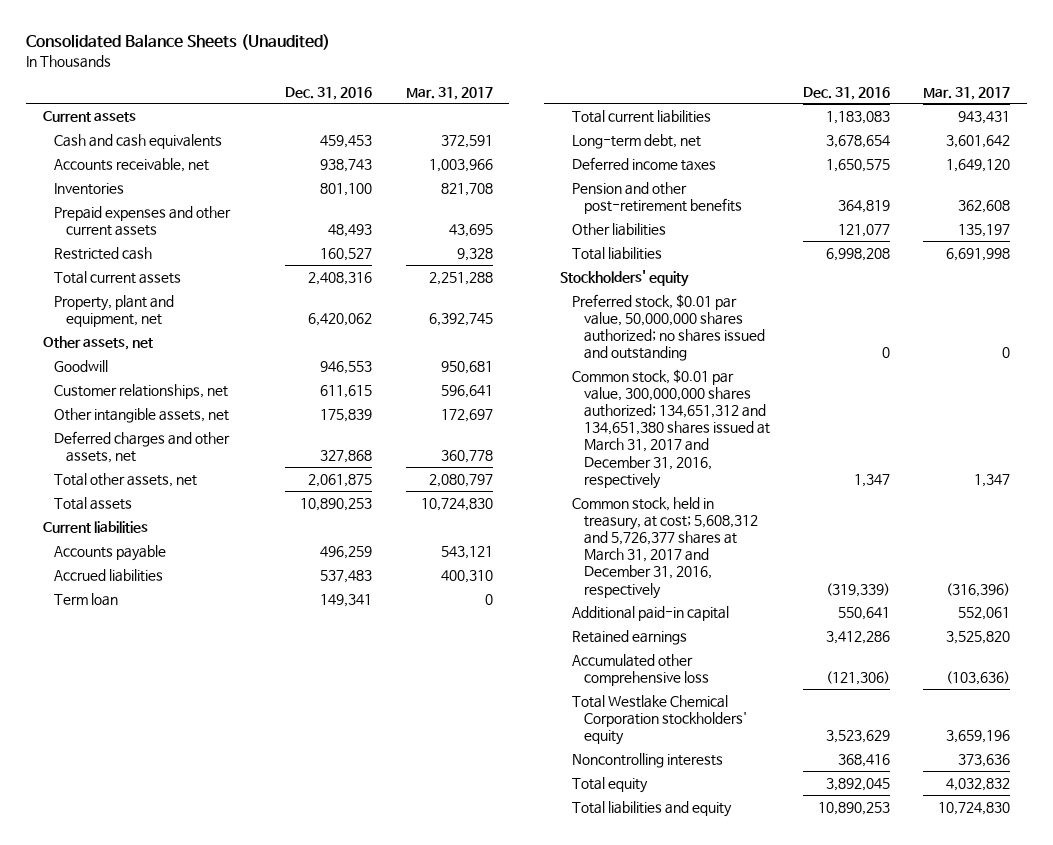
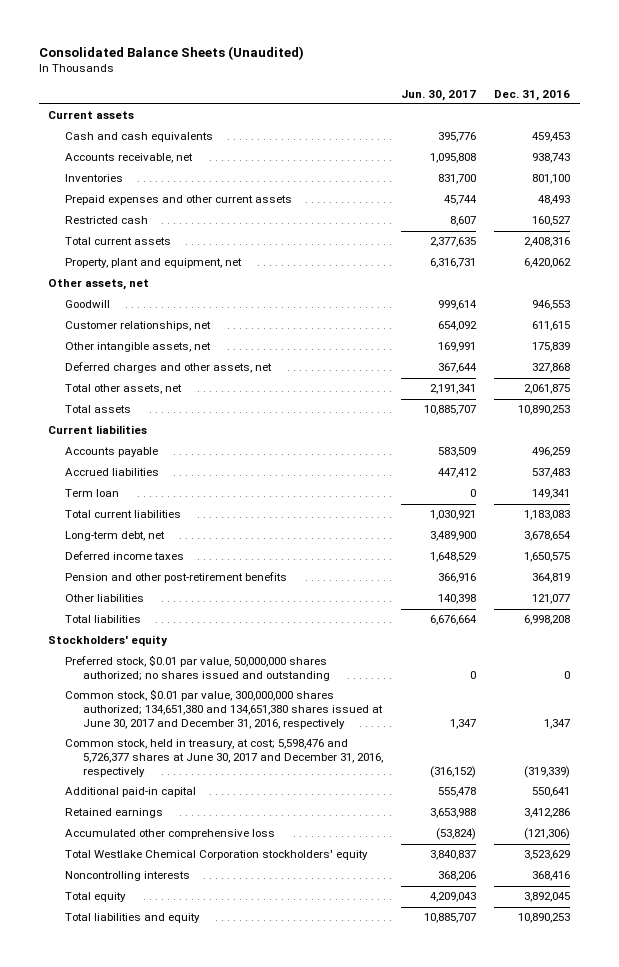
- | Dec. 31, 2016 | Mar. 31, 2017
+ | Jun. 30, 2017 | Dec. 31, 2016
- Common stock, $0.01 par value, 300,000,000 shares authorized; 134,651,312 and 134,651,380 shares issued at March 31, 2017 and December 31, 2016, respectively | 1,347 | 1,347
- Common stock, held in treasury, at cost; 5,608,312 and 5,726,377 shares at March 31, 2017 and December 31, 2016, respectively | (319,339) | (316,396)
+ Common stock, $0.01 par value, 300,000,000 shares authorized; 134,651,380 and 134,651,380 shares issued at June 30, 2017 and December 31, 2016, respectively | 1,347 | 1,347
+ Common stock, held in treasury, at cost; 5,598,476 and 5,726,377 shares at June 30, 2017 and December 31, 2016, respectively | (316,152) | (319,339)

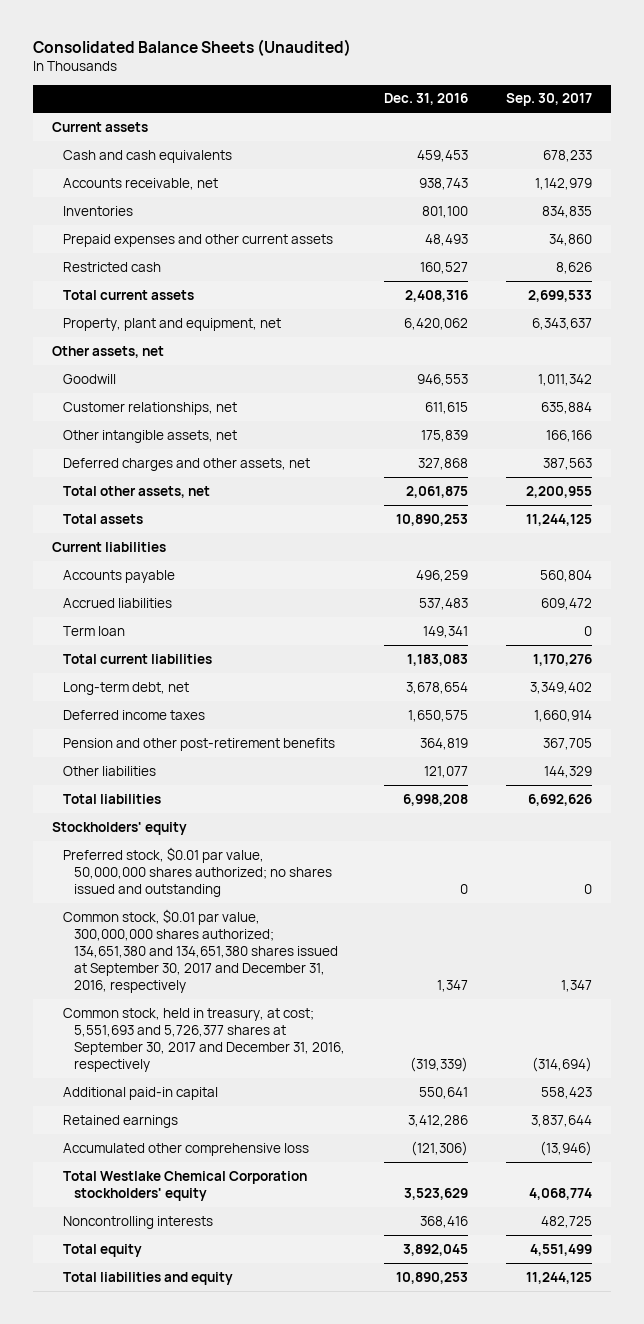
- | Jun. 30, 2017 | Dec. 31, 2016
+ | Dec. 31, 2016 | Sep. 30, 2017
- Common stock, $0.01 par value, 300,000,000 shares authorized; 134,651,380 and 134,651,380 shares issued at June 30, 2017 and December 31, 2016, respectively | 1,347 | 1,347
- Common stock, held in treasury, at cost; 5,598,476 and 5,726,377 shares at June 30, 2017 and December 31, 2016, respectively | (316,152) | (319,339)
+ Common stock, $0.01 par value, 300,000,000 shares authorized; 134,651,380 and 134,651,380 shares issued at September 30, 2017 and December 31, 2016, respectively | 1,347 | 1,347
+ Common stock, held in treasury, at cost; 5,551,693 and 5,726,377 shares at September 30, 2017 and December 31, 2016, respectively | (319,339) | (314,694)

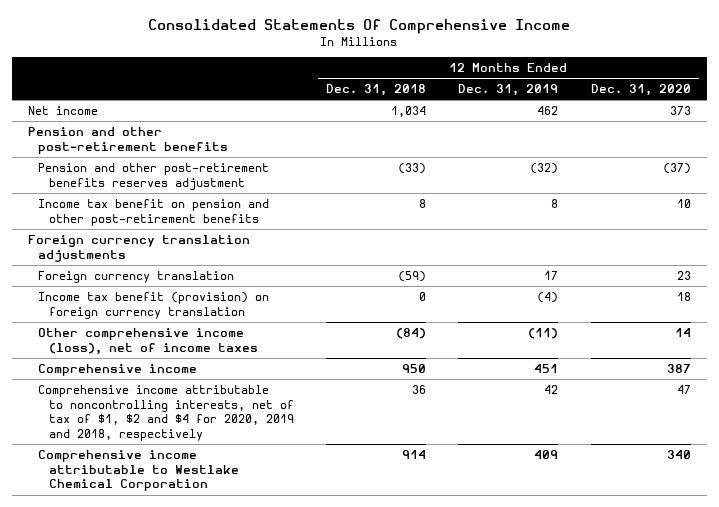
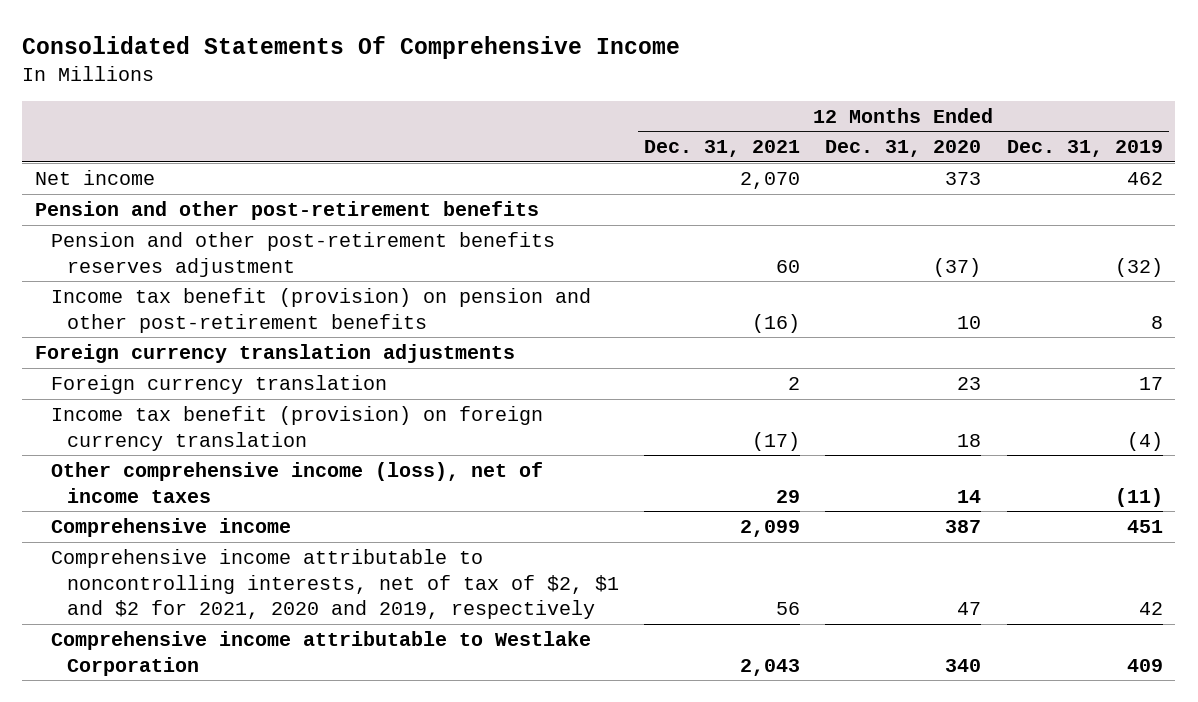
- | 12 Months Ended Dec. 31, 2018 | 12 Months Ended Dec. 31, 2019 | 12 Months Ended Dec. 31, 2020
+ | 12 Months Ended Dec. 31, 2021 | 12 Months Ended Dec. 31, 2020 | 12 Months Ended Dec. 31, 2019
- Income tax benefit on pension and other post-retirement benefits | 8 | 8 | 10
+ Income tax benefit (provision) on pension and other post-retirement benefits | (16) | 10 | 8
- Comprehensive income attributable to noncontrolling interests, net of tax of $1, $2 and $4 for 2020, 2019 and 2018, respectively | 36 | 42 | 47
- Comprehensive income attributable to Westlake Chemical Corporation | 914 | 409 | 340
+ Comprehensive income attributable to noncontrolling interests, net of tax of $2, $1 and $2 for 2021, 2020 and 2019, respectively | 56 | 47 | 42
+ Comprehensive income attributable to Westlake Corporation | 2,043 | 340 | 409

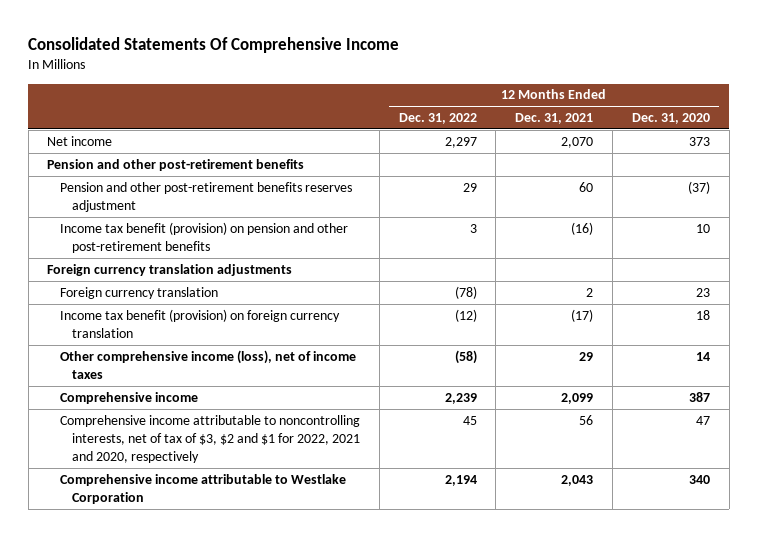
- | 12 Months Ended Dec. 31, 2021 | 12 Months Ended Dec. 31, 2020 | 12 Months Ended Dec. 31, 2019
+ | 12 Months Ended Dec. 31, 2022 | 12 Months Ended Dec. 31, 2021 | 12 Months Ended Dec. 31, 2020
- Comprehensive income attributable to noncontrolling interests, net of tax of $2, $1 and $2 for 2021, 2020 and 2019, respectively | 56 | 47 | 42
+ Comprehensive income attributable to noncontrolling interests, net of tax of $3, $2 and $1 for 2022, 2021 and 2020, respectively | 45 | 56 | 47

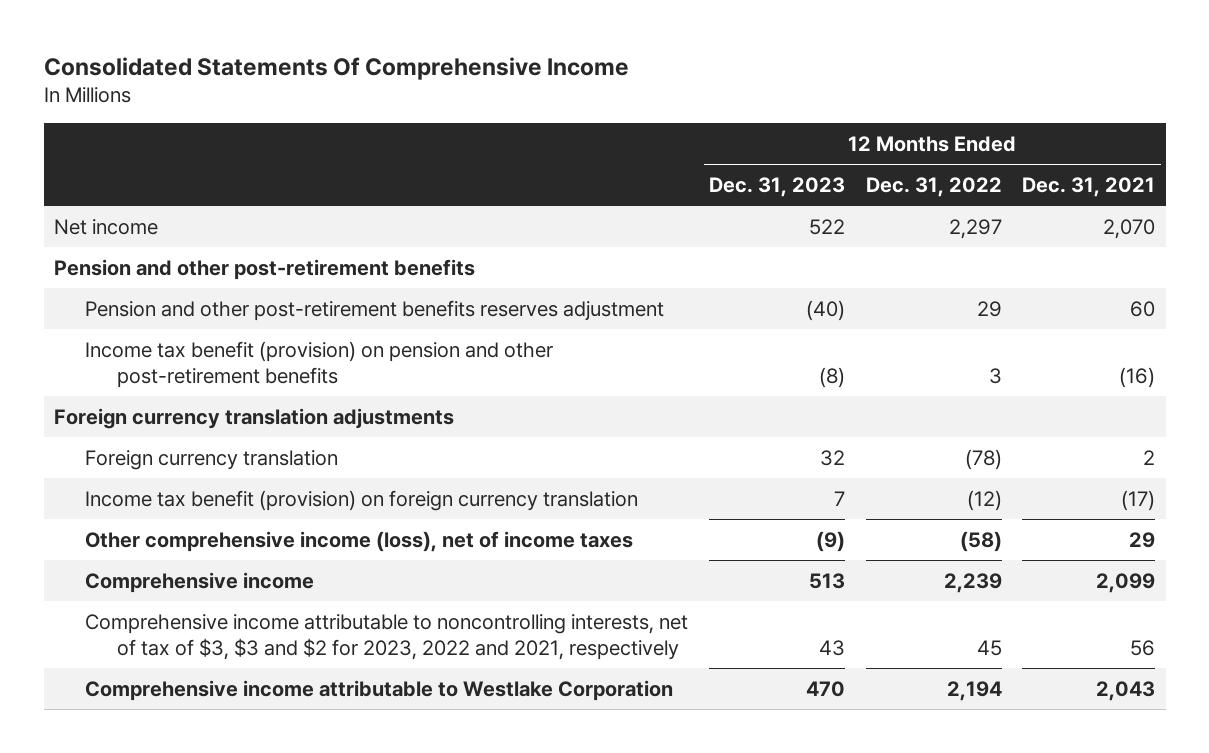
- | 12 Months Ended Dec. 31, 2022 | 12 Months Ended Dec. 31, 2021 | 12 Months Ended Dec. 31, 2020
+ | 12 Months Ended Dec. 31, 2023 | 12 Months Ended Dec. 31, 2022 | 12 Months Ended Dec. 31, 2021
- Comprehensive income attributable to noncontrolling interests, net of tax of $3, $2 and $1 for 2022, 2021 and 2020, respectively | 45 | 56 | 47
+ Comprehensive income attributable to noncontrolling interests, net of tax of $3, $3 and $2 for 2023, 2022 and 2021, respectively | 43 | 45 | 56

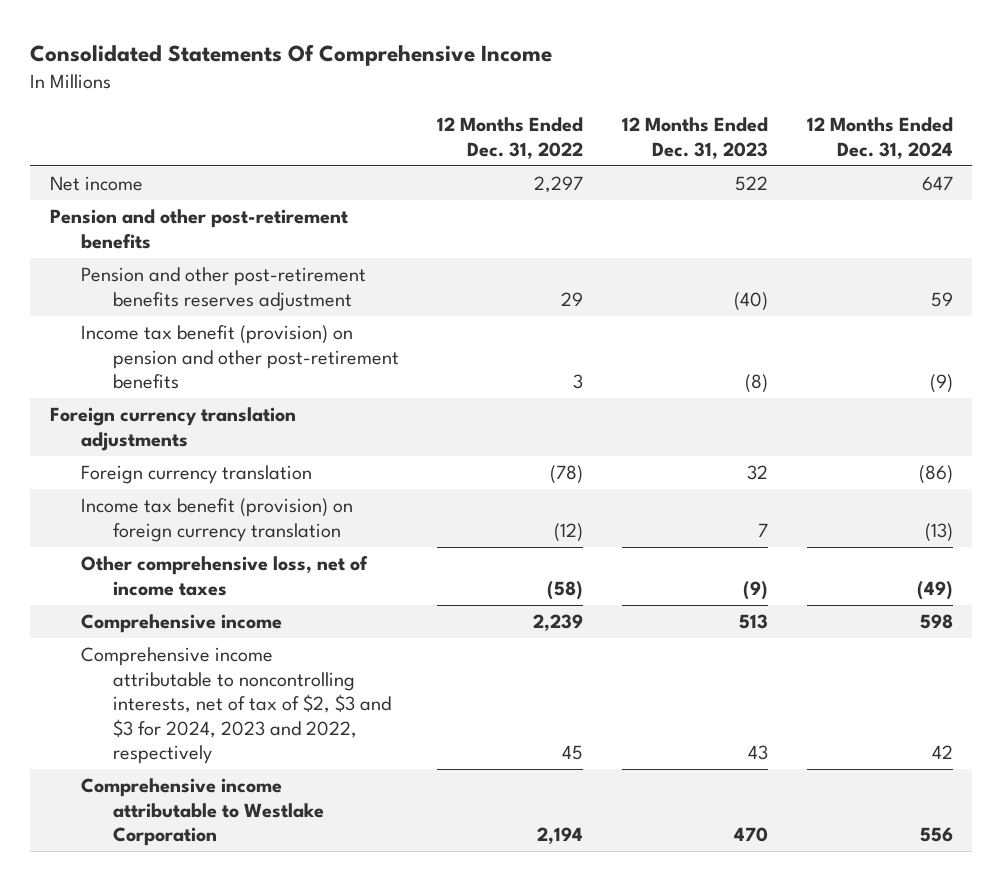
- | 12 Months Ended Dec. 31, 2023 | 12 Months Ended Dec. 31, 2022 | 12 Months Ended Dec. 31, 2021
+ | 12 Months Ended Dec. 31, 2022 | 12 Months Ended Dec. 31, 2023 | 12 Months Ended Dec. 31, 2024
- Other comprehensive income (loss), net of income taxes | (9) | (58) | 29
+ Other comprehensive loss, net of income taxes | (58) | (9) | (49)
- Comprehensive income attributable to noncontrolling interests, net of tax of $3, $3 and $2 for 2023, 2022 and 2021, respectively | 43 | 45 | 56
+ Comprehensive income attributable to noncontrolling interests, net of tax of $2, $3 and $3 for 2024, 2023 and 2022, respectively | 45 | 43 | 42

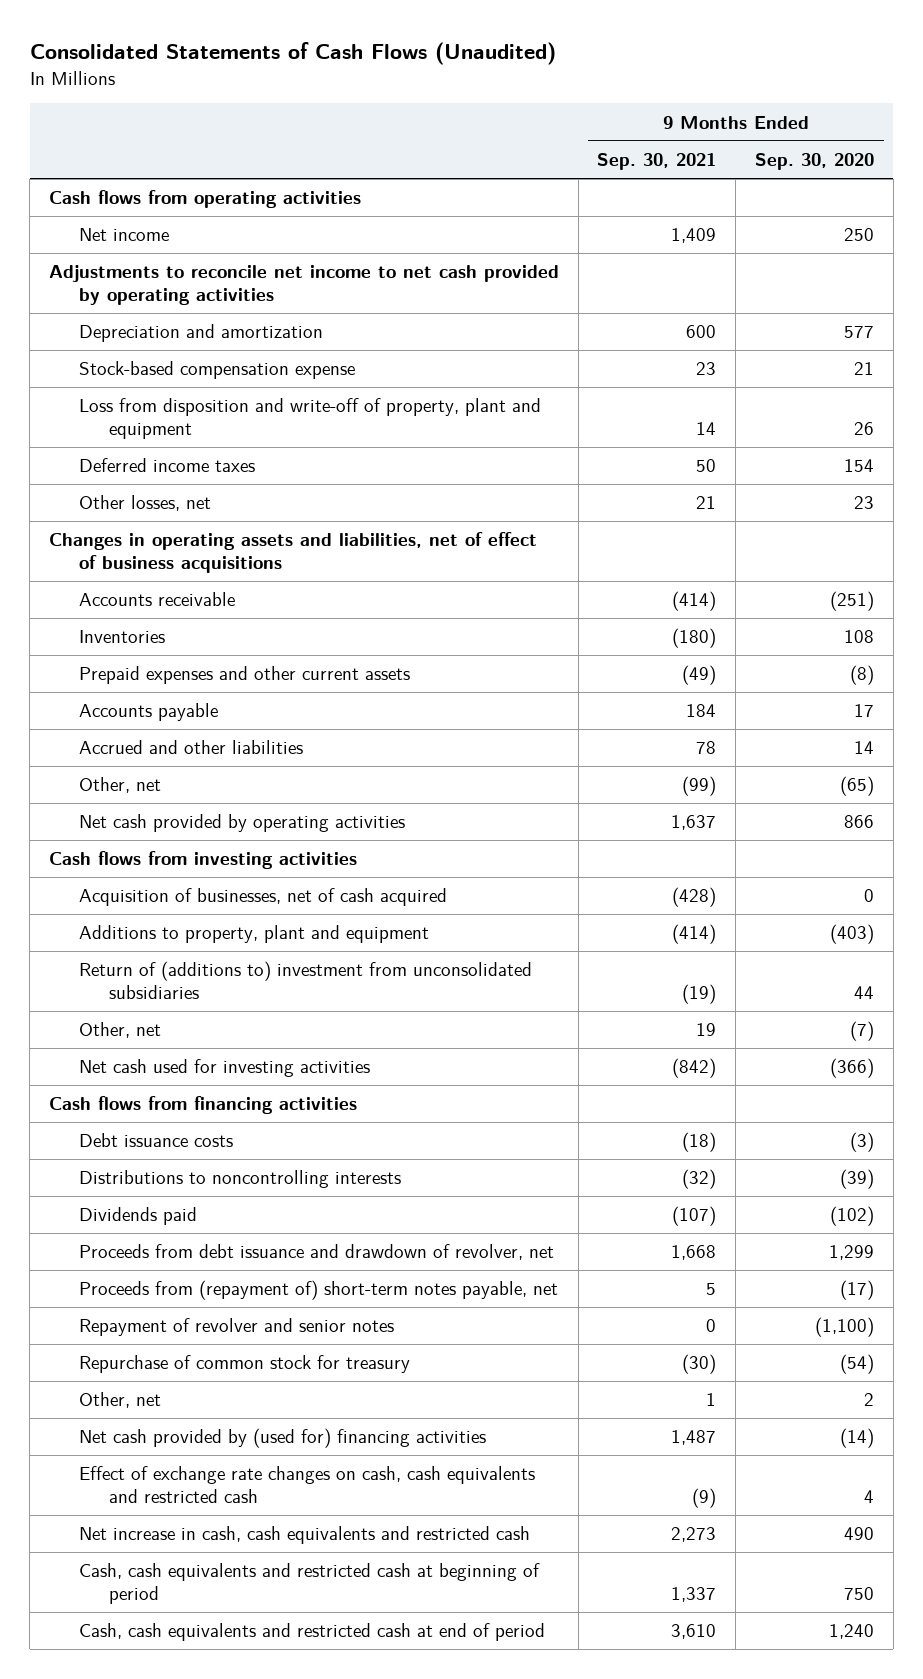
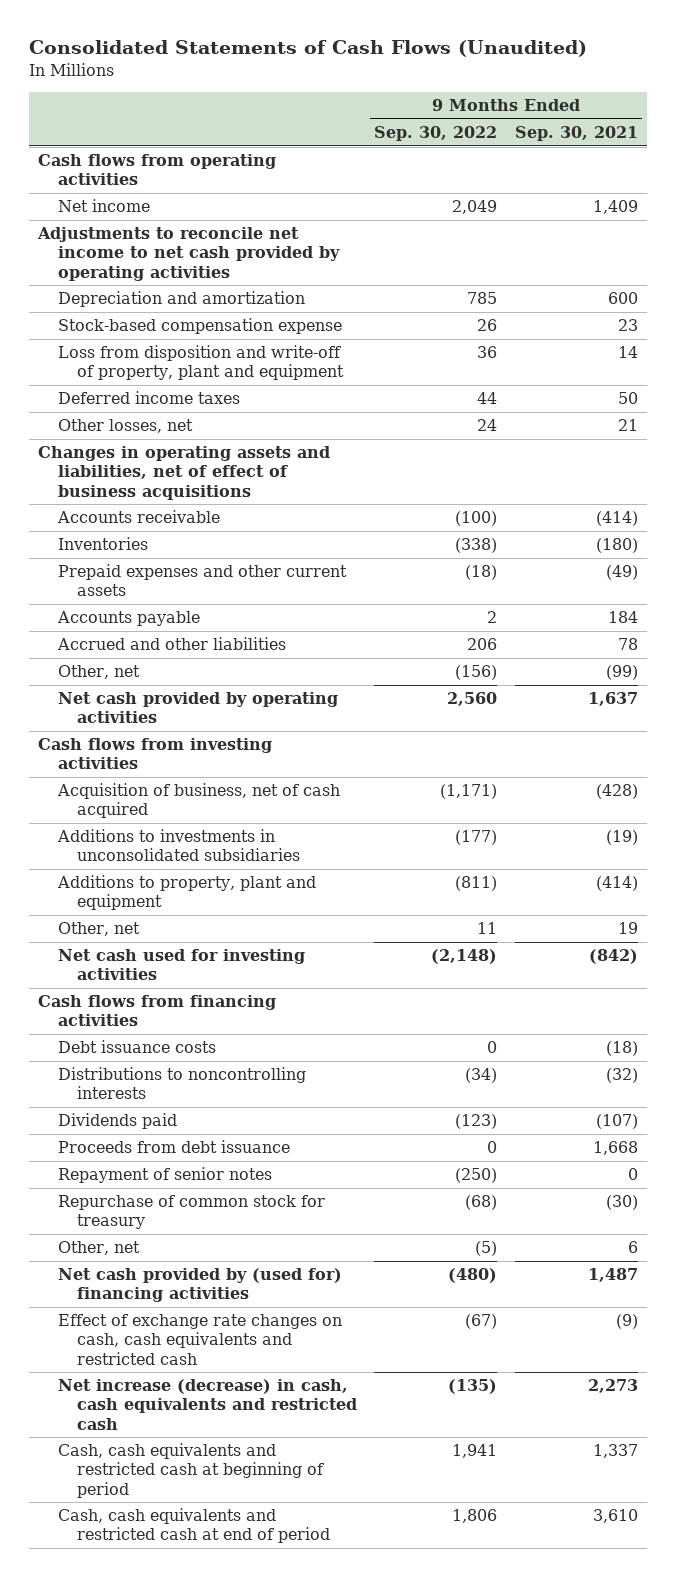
- | 9 Months Ended Sep. 30, 2021 | 9 Months Ended Sep. 30, 2020
+ | 9 Months Ended Sep. 30, 2022 | 9 Months Ended Sep. 30, 2021
- Acquisition of businesses, net of cash acquired | (428) | 0
+ Acquisition of business, net of cash acquired | (1,171) | (428)
+ Additions to investments in unconsolidated subsidiaries | (177) | (19)
- Return of (additions to) investment from unconsolidated subsidiaries | (19) | 44
- Proceeds from debt issuance and drawdown of revolver, net | 1,668 | 1,299
- Proceeds from (repayment of) short-term notes payable, net | 5 | (17)
- Repayment of revolver and senior notes | 0 | (1,100)
+ Proceeds from debt issuance | 0 | 1,668
+ Repayment of senior notes | (250) | 0
- Other, net | 1 | 2
+ Other, net | (5) | 6
- Net increase in cash, cash equivalents and restricted cash | 2,273 | 490
+ Net increase (decrease) in cash, cash equivalents and restricted cash | (135) | 2,273

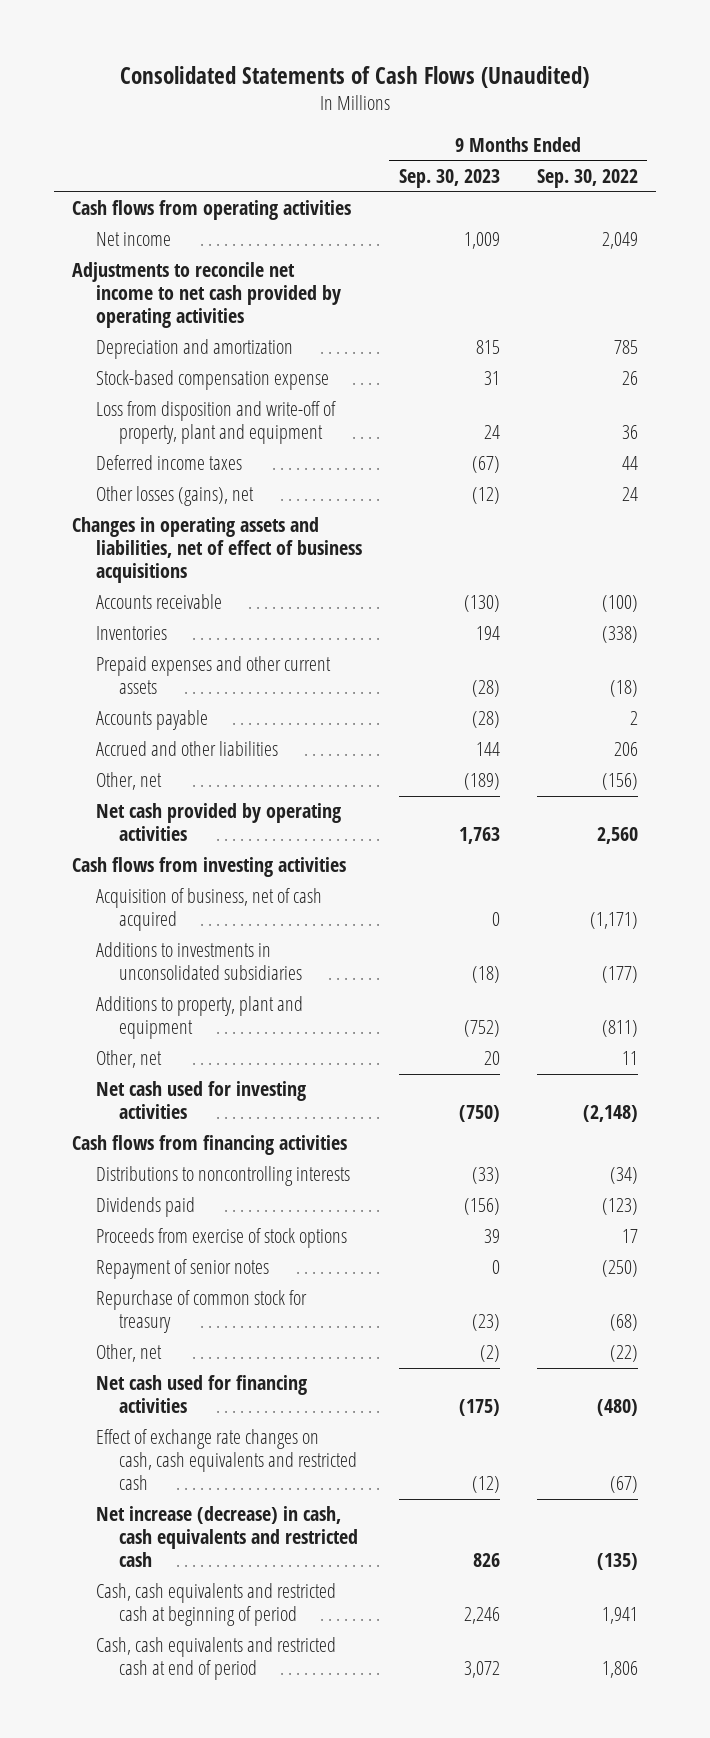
- | 9 Months Ended Sep. 30, 2022 | 9 Months Ended Sep. 30, 2021
+ | 9 Months Ended Sep. 30, 2023 | 9 Months Ended Sep. 30, 2022
- Other losses, net | 24 | 21
+ Other losses (gains), net | (12) | 24
- Debt issuance costs | 0 | (18)
- Proceeds from debt issuance | 0 | 1,668
+ Proceeds from exercise of stock options | 39 | 17
- Other, net | (5) | 6
- Net cash provided by (used for) financing activities | (480) | 1,487
+ Other, net | (2) | (22)
+ Net cash used for financing activities | (175) | (480)

